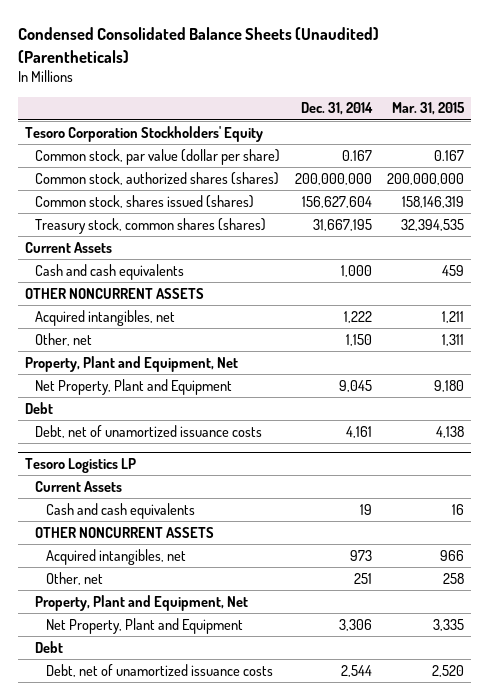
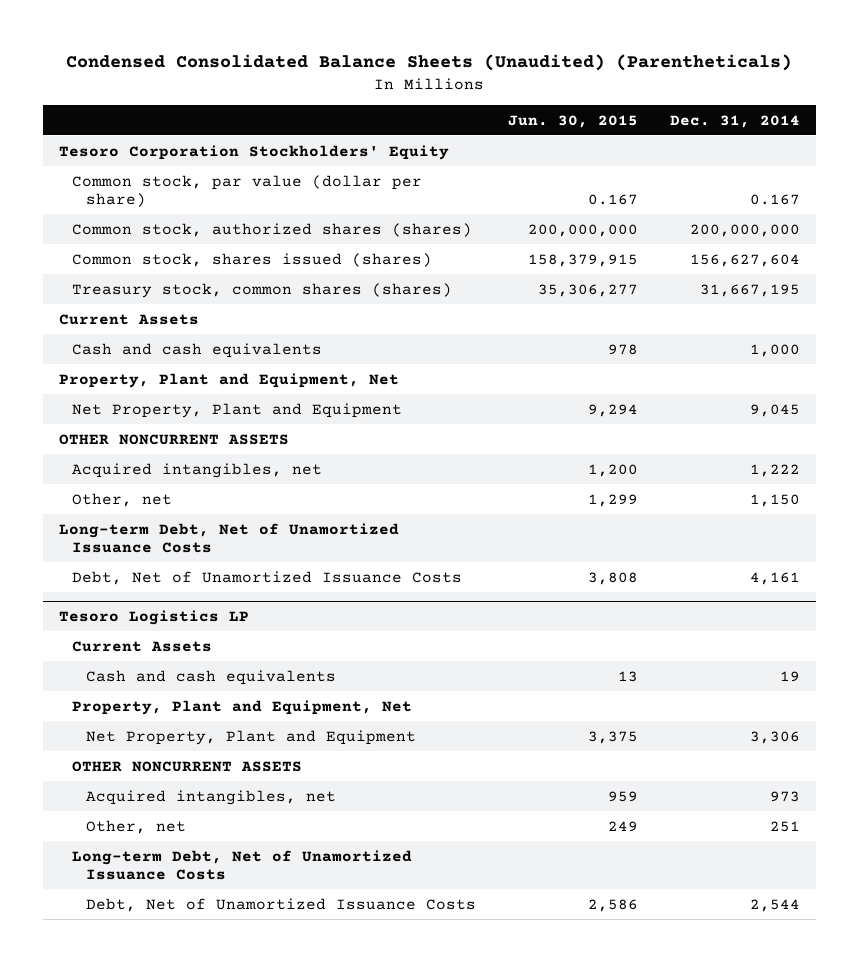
- | Dec. 31, 2014 | Mar. 31, 2015
+ | Jun. 30, 2015 | Dec. 31, 2014
moved up: Property, Plant and Equipment, Net
moved up: Net Property, Plant and Equipment | 9,294 | 9,045
- Debt
- Debt, net of unamortized issuance costs | 4,161 | 4,138
+ Long-term Debt, Net of Unamortized Issuance Costs
+ Debt, Net of Unamortized Issuance Costs | 3,808 | 4,161
@ Tesoro Logistics LP
moved up: Property, Plant and Equipment, Net
moved up: Net Property, Plant and Equipment | 3,375 | 3,306
- Debt
- Debt, net of unamortized issuance costs | 2,544 | 2,520
+ Long-term Debt, Net of Unamortized Issuance Costs
+ Debt, Net of Unamortized Issuance Costs | 2,586 | 2,544

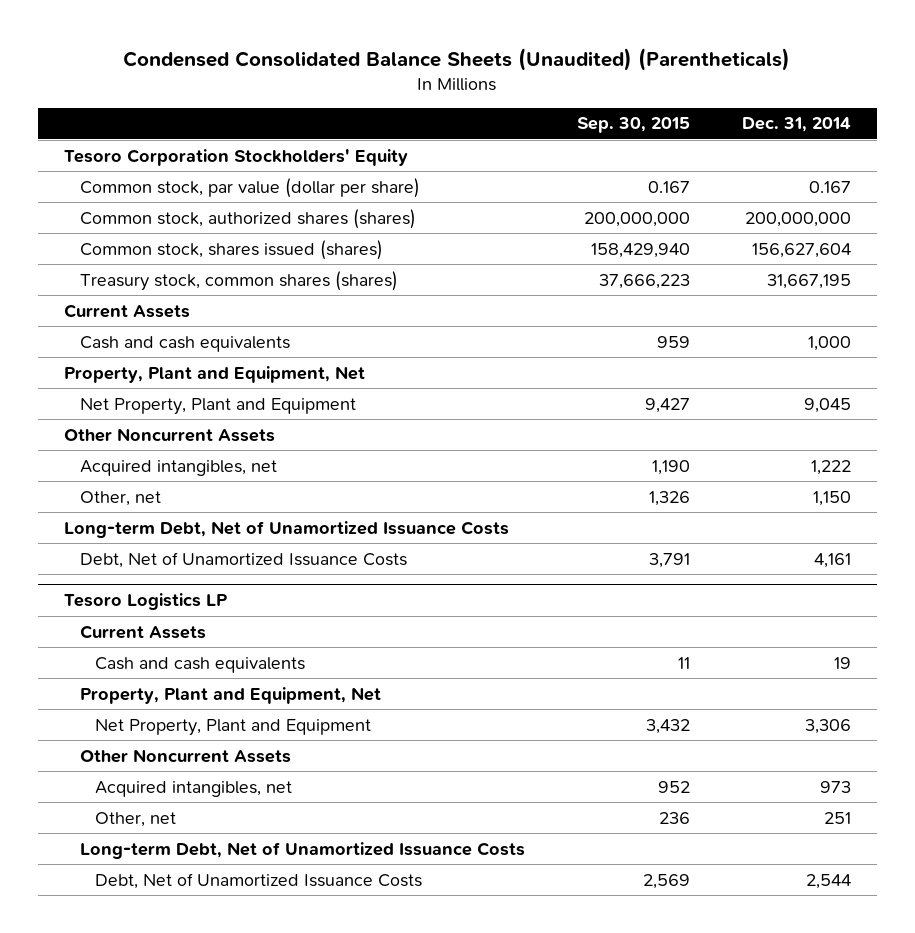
- | Jun. 30, 2015 | Dec. 31, 2014
+ | Sep. 30, 2015 | Dec. 31, 2014
- OTHER NONCURRENT ASSETS
+ Other Noncurrent Assets
@ Tesoro Logistics LP
- OTHER NONCURRENT ASSETS
+ Other Noncurrent Assets

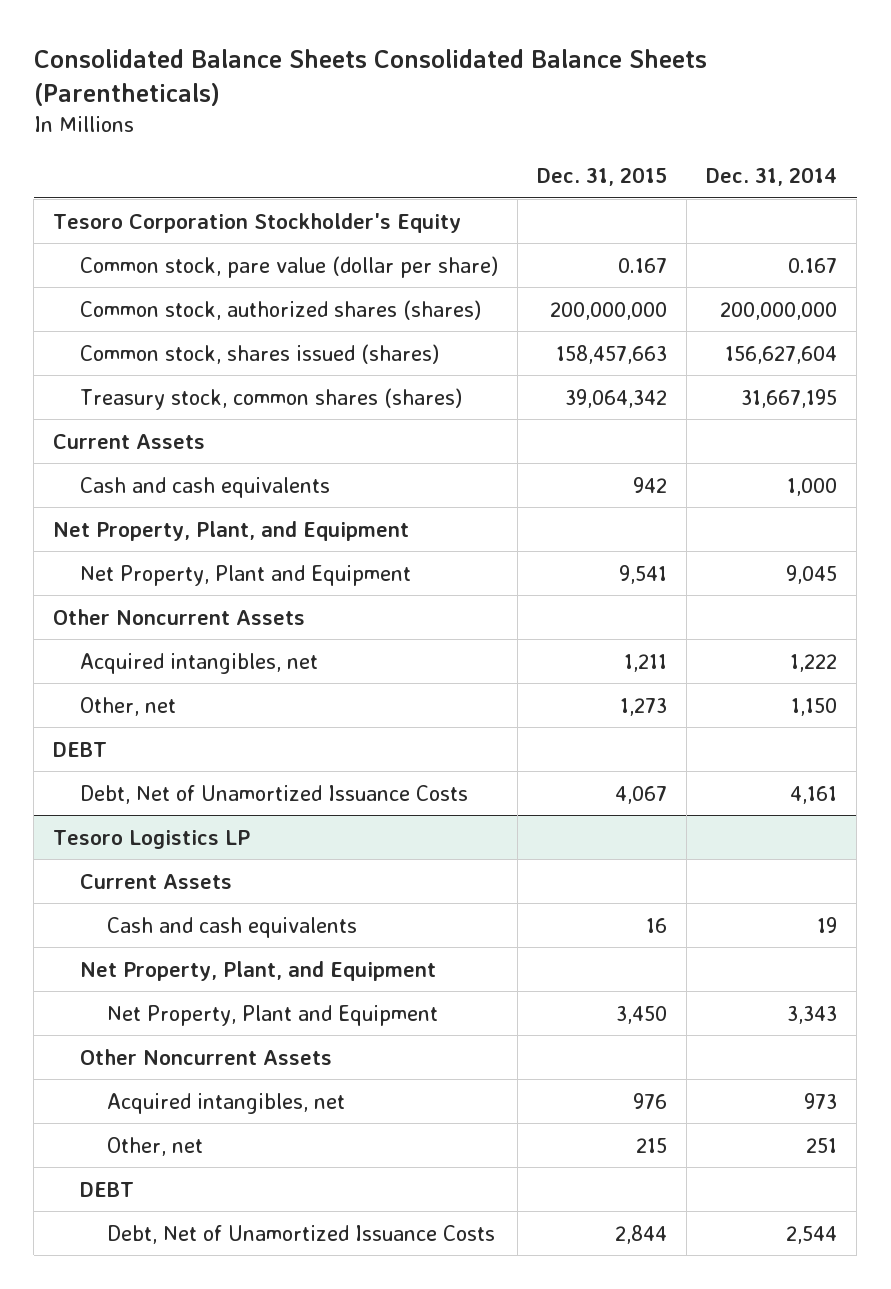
- Condensed Consolidated Balance Sheets (Unaudited) (Parentheticals)
+ Consolidated Balance Sheets Consolidated Balance Sheets (Parentheticals)
- | Sep. 30, 2015 | Dec. 31, 2014
+ | Dec. 31, 2015 | Dec. 31, 2014
- Tesoro Corporation Stockholders' Equity
- Common stock, par value (dollar per share) | 0.167 | 0.167
+ Tesoro Corporation Stockholder's Equity
+ Common stock, pare value (dollar per share) | 0.167 | 0.167
- Property, Plant and Equipment, Net
+ Net Property, Plant, and Equipment
- Long-term Debt, Net of Unamortized Issuance Costs
+ DEBT
@ Tesoro Logistics LP
- Property, Plant and Equipment, Net
- Net Property, Plant and Equipment | 3,432 | 3,306
+ Net Property, Plant, and Equipment
+ Net Property, Plant and Equipment | 3,450 | 3,343
- Long-term Debt, Net of Unamortized Issuance Costs
+ DEBT

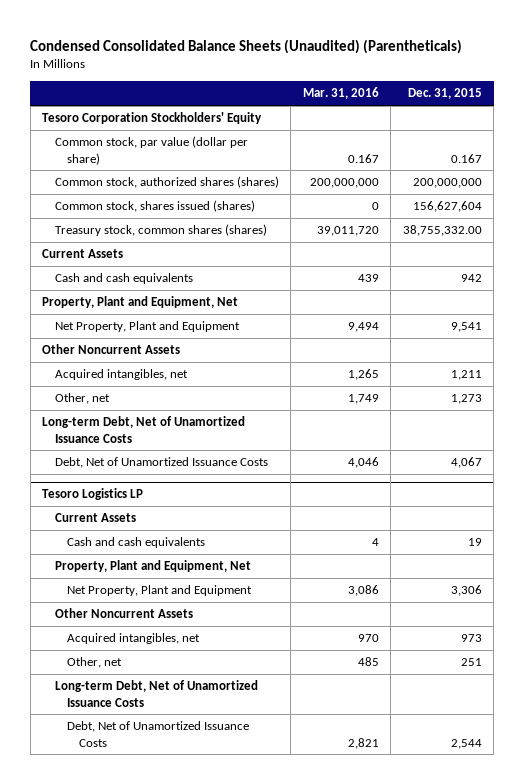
- Consolidated Balance Sheets Consolidated Balance Sheets (Parentheticals)
+ Condensed Consolidated Balance Sheets (Unaudited) (Parentheticals)
- | Dec. 31, 2015 | Dec. 31, 2014
+ | Mar. 31, 2016 | Dec. 31, 2015
- Tesoro Corporation Stockholder's Equity
- Common stock, pare value (dollar per share) | 0.167 | 0.167
+ Tesoro Corporation Stockholders' Equity
+ Common stock, par value (dollar per share) | 0.167 | 0.167
- Common stock, shares issued (shares) | 158,457,663 | 156,627,604
- Treasury stock, common shares (shares) | 39,064,342 | 31,667,195
+ Common stock, shares issued (shares) | 0 | 156,627,604
+ Treasury stock, common shares (shares) | 39,011,720 | 38,755,332.00
- Net Property, Plant, and Equipment
+ Property, Plant and Equipment, Net
- DEBT
+ Long-term Debt, Net of Unamortized Issuance Costs
@ Tesoro Logistics LP
- Cash and cash equivalents | 16 | 19
- Net Property, Plant, and Equipment
- Net Property, Plant and Equipment | 3,450 | 3,343
+ Cash and cash equivalents | 4 | 19
+ Property, Plant and Equipment, Net
+ Net Property, Plant and Equipment | 3,086 | 3,306
- Acquired intangibles, net | 976 | 973
- Other, net | 215 | 251
- DEBT
- Debt, Net of Unamortized Issuance Costs | 2,844 | 2,544
+ Acquired intangibles, net | 970 | 973
+ Other, net | 485 | 251
+ Long-term Debt, Net of Unamortized Issuance Costs
+ Debt, Net of Unamortized Issuance Costs | 2,821 | 2,544

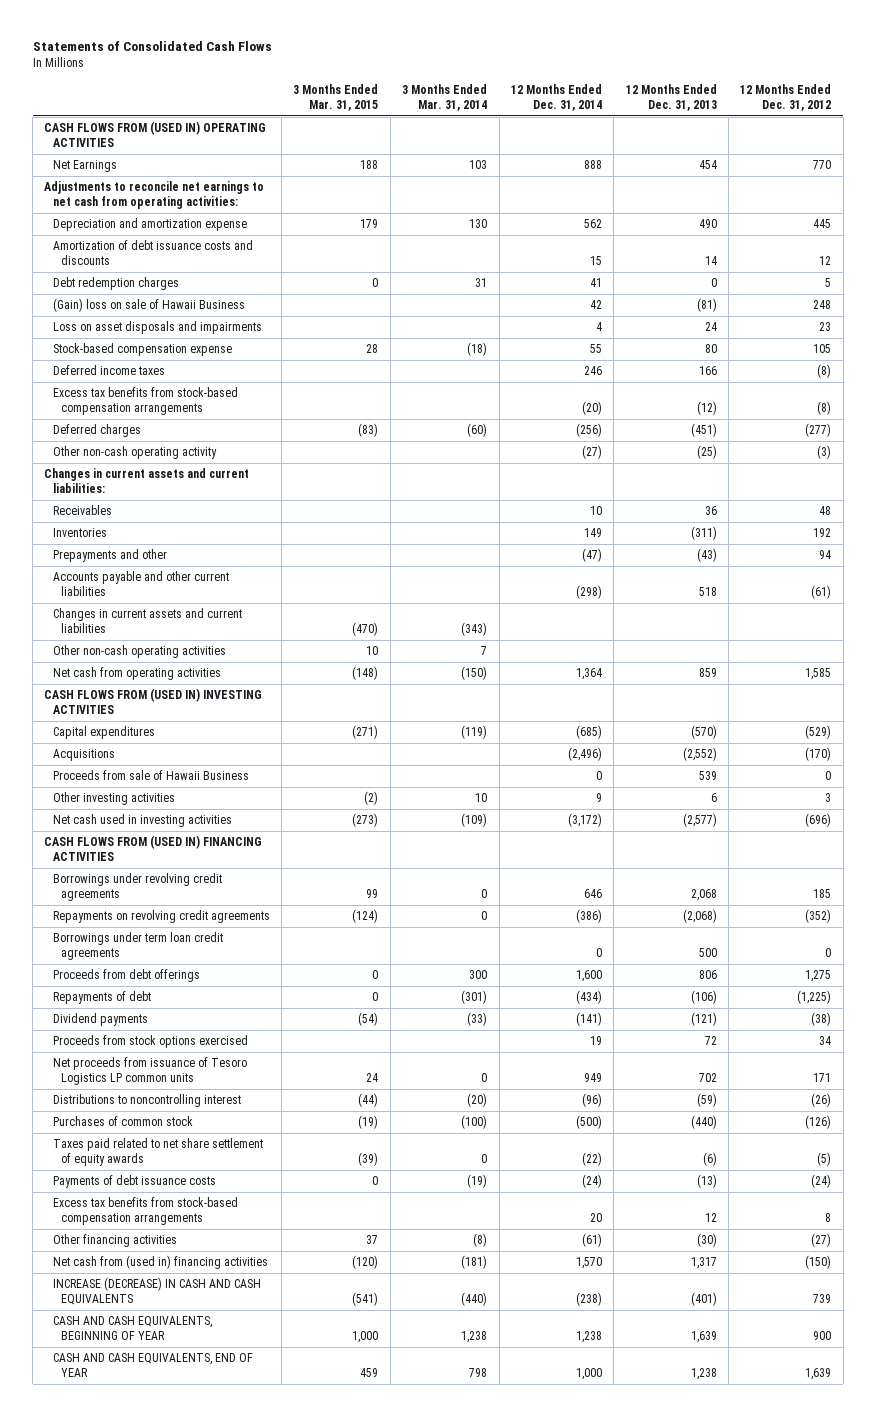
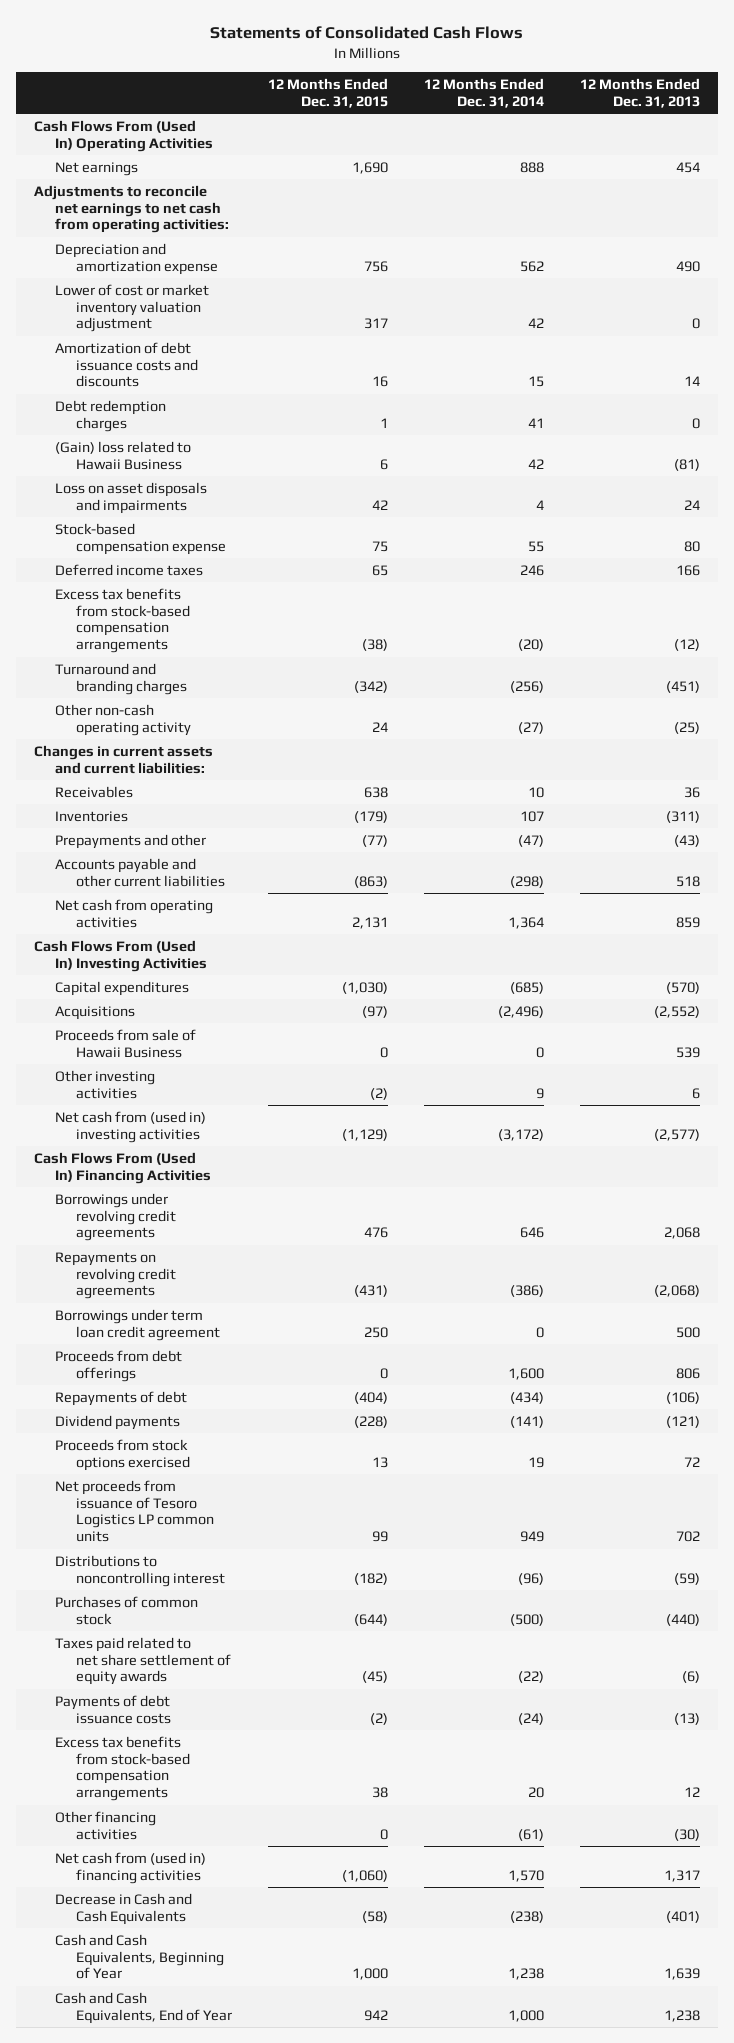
- | 3 Months Ended Mar. 31, 2015 | 3 Months Ended Mar. 31, 2014 | 12 Months Ended Dec. 31, 2014 | 12 Months Ended Dec. 31, 2013 | 12 Months Ended Dec. 31, 2012
+ | 12 Months Ended Dec. 31, 2015 | 12 Months Ended Dec. 31, 2014 | 12 Months Ended Dec. 31, 2013
- CASH FLOWS FROM (USED IN) OPERATING ACTIVITIES
- Net Earnings | 188 | 103 | 888 | 454 | 770
+ Cash Flows From (Used In) Operating Activities
+ Net earnings | 1,690 | 888 | 454
+ Lower of cost or market inventory valuation adjustment | 317 | 42 | 0
- (Gain) loss on sale of Hawaii Business | | | 42 | (81) | 248
+ (Gain) loss related to Hawaii Business | 6 | 42 | (81)
- Deferred charges | (83) | (60) | (256) | (451) | (277)
+ Turnaround and branding charges | (342) | (256) | (451)
- Inventories | | | 149 | (311) | 192
+ Inventories | (179) | 107 | (311)
- Changes in current assets and current liabilities | (470) | (343) | | |
- Other non-cash operating activities | 10 | 7 | | |
- CASH FLOWS FROM (USED IN) INVESTING ACTIVITIES
+ Cash Flows From (Used In) Investing Activities
- Net cash used in investing activities | (273) | (109) | (3,172) | (2,577) | (696)
- CASH FLOWS FROM (USED IN) FINANCING ACTIVITIES
+ Net cash from (used in) investing activities | (1,129) | (3,172) | (2,577)
+ Cash Flows From (Used In) Financing Activities
- Borrowings under term loan credit agreements | | | 0 | 500 | 0
+ Borrowings under term loan credit agreement | 250 | 0 | 500
- INCREASE (DECREASE) IN CASH AND CASH EQUIVALENTS | (541) | (440) | (238) | (401) | 739
- CASH AND CASH EQUIVALENTS, BEGINNING OF YEAR | 1,000 | 1,238 | 1,238 | 1,639 | 900
- CASH AND CASH EQUIVALENTS, END OF YEAR | 459 | 798 | 1,000 | 1,238 | 1,639
+ Decrease in Cash and Cash Equivalents | (58) | (238) | (401)
+ Cash and Cash Equivalents, Beginning of Year | 1,000 | 1,238 | 1,639
+ Cash and Cash Equivalents, End of Year | 942 | 1,000 | 1,238

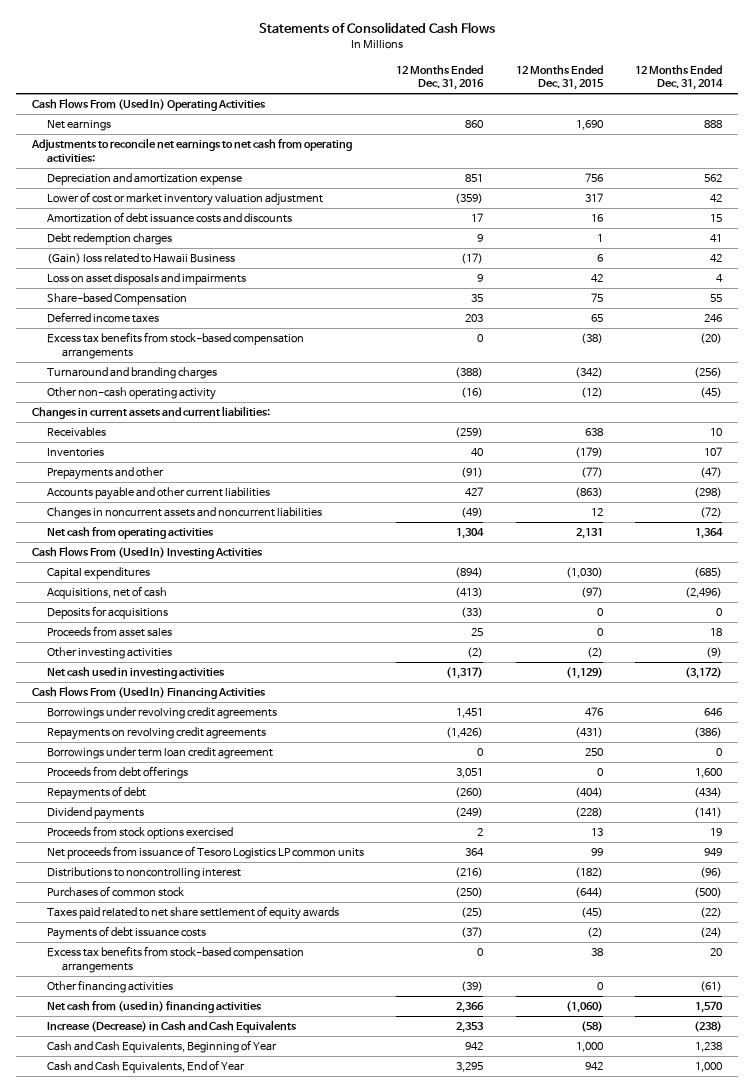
- | 12 Months Ended Dec. 31, 2015 | 12 Months Ended Dec. 31, 2014 | 12 Months Ended Dec. 31, 2013
+ | 12 Months Ended Dec. 31, 2016 | 12 Months Ended Dec. 31, 2015 | 12 Months Ended Dec. 31, 2014
- Stock-based compensation expense | 75 | 55 | 80
+ Share-based Compensation | 35 | 75 | 55
- Other non-cash operating activity | 24 | (27) | (25)
+ Other non-cash operating activity | (16) | (12) | (45)
+ Changes in noncurrent assets and noncurrent liabilities | (49) | 12 | (72)
- Acquisitions | (97) | (2,496) | (2,552)
- Proceeds from sale of Hawaii Business | 0 | 0 | 539
- Other investing activities | (2) | 9 | 6
- Net cash from (used in) investing activities | (1,129) | (3,172) | (2,577)
+ Acquisitions, net of cash | (413) | (97) | (2,496)
+ Deposits for acquisitions | (33) | 0 | 0
+ Proceeds from asset sales | 25 | 0 | 18
+ Other investing activities | (2) | (2) | (9)
+ Net cash used in investing activities | (1,317) | (1,129) | (3,172)
- Decrease in Cash and Cash Equivalents | (58) | (238) | (401)
+ Increase (Decrease) in Cash and Cash Equivalents | 2,353 | (58) | (238)

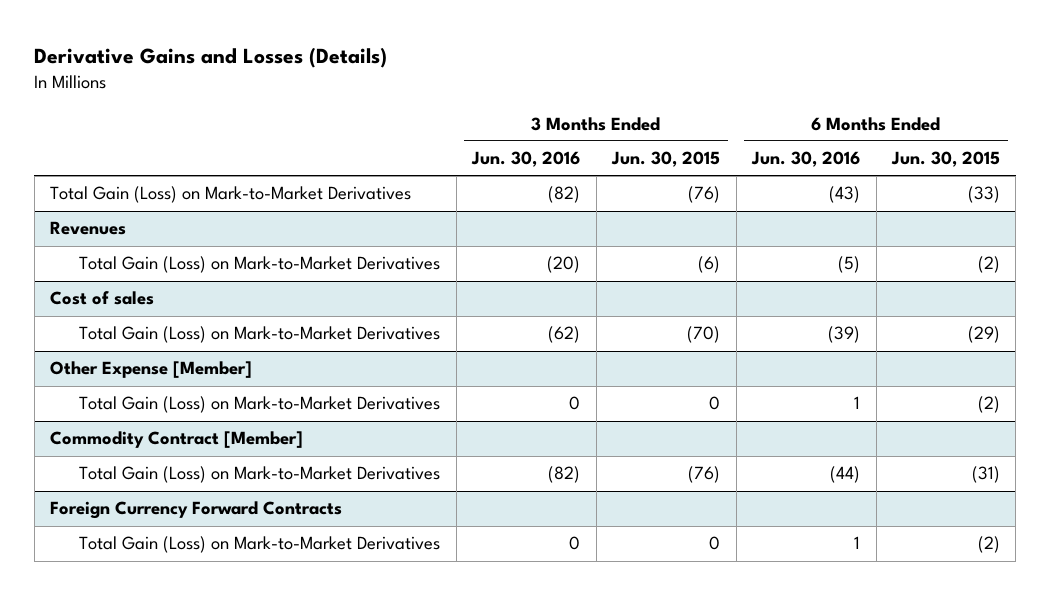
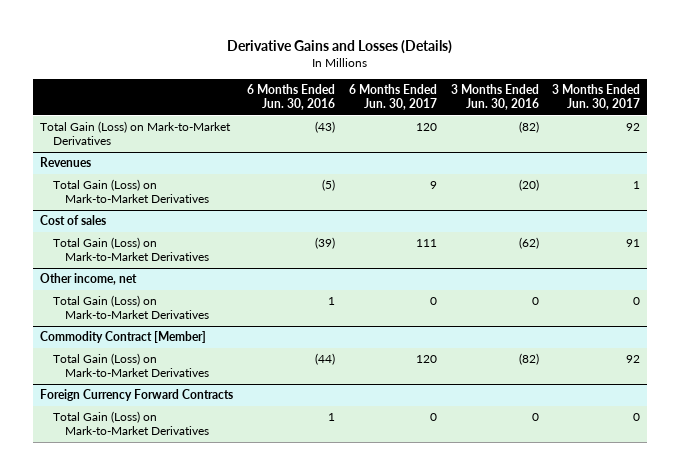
- | 3 Months Ended Jun. 30, 2016 | 3 Months Ended Jun. 30, 2015 | 6 Months Ended Jun. 30, 2016 | 6 Months Ended Jun. 30, 2015
+ | 6 Months Ended Jun. 30, 2016 | 6 Months Ended Jun. 30, 2017 | 3 Months Ended Jun. 30, 2016 | 3 Months Ended Jun. 30, 2017
- Other Expense [Member]
+ Other income, net

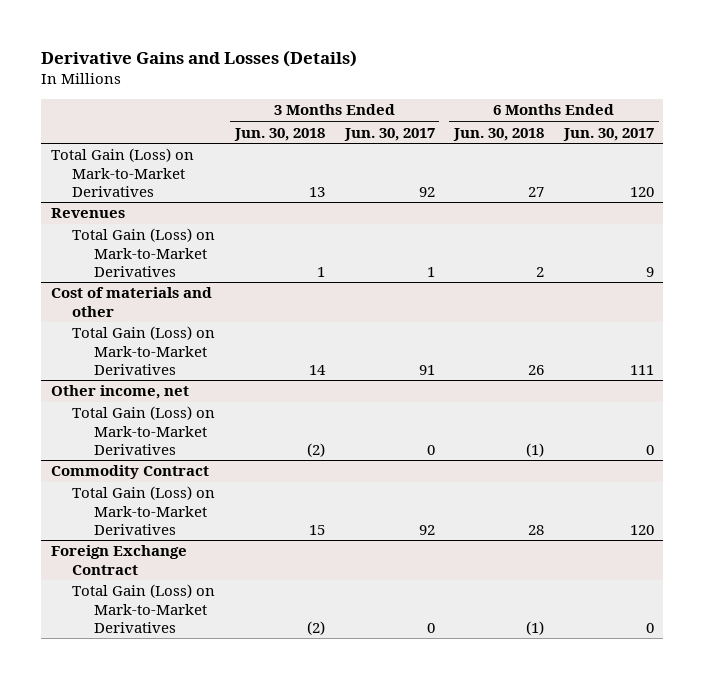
- | 6 Months Ended Jun. 30, 2016 | 6 Months Ended Jun. 30, 2017 | 3 Months Ended Jun. 30, 2016 | 3 Months Ended Jun. 30, 2017
+ | 3 Months Ended Jun. 30, 2018 | 3 Months Ended Jun. 30, 2017 | 6 Months Ended Jun. 30, 2018 | 6 Months Ended Jun. 30, 2017
- Cost of sales
+ Cost of materials and other
- Commodity Contract [Member]
+ Commodity Contract
- Foreign Currency Forward Contracts
+ Foreign Exchange Contract

